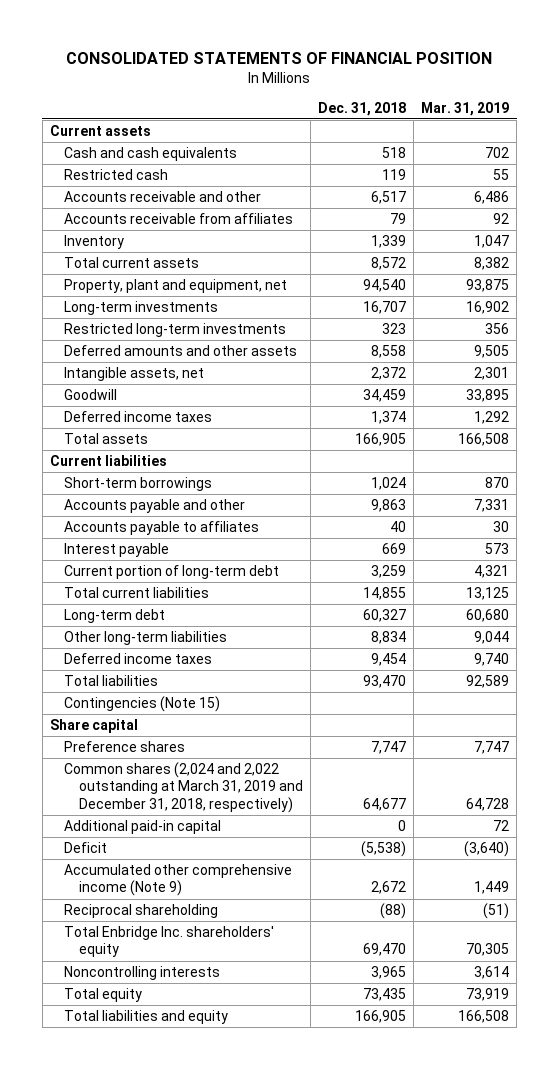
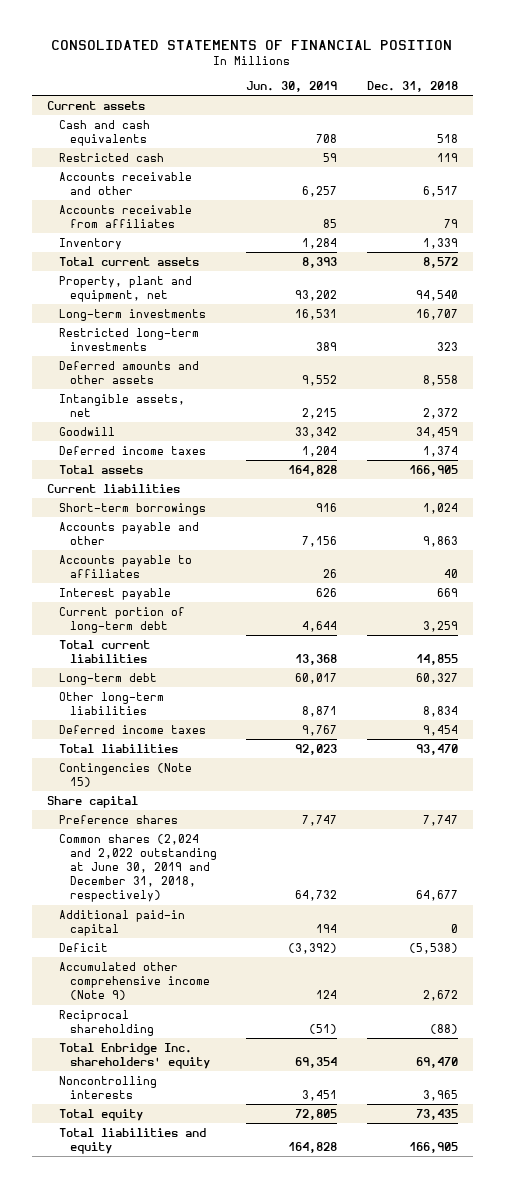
- | Dec. 31, 2018 | Mar. 31, 2019
+ | Jun. 30, 2019 | Dec. 31, 2018
- Common shares (2,024 and 2,022 outstanding at March 31, 2019 and December 31, 2018, respectively) | 64,677 | 64,728
+ Common shares (2,024 and 2,022 outstanding at June 30, 2019 and December 31, 2018, respectively) | 64,732 | 64,677

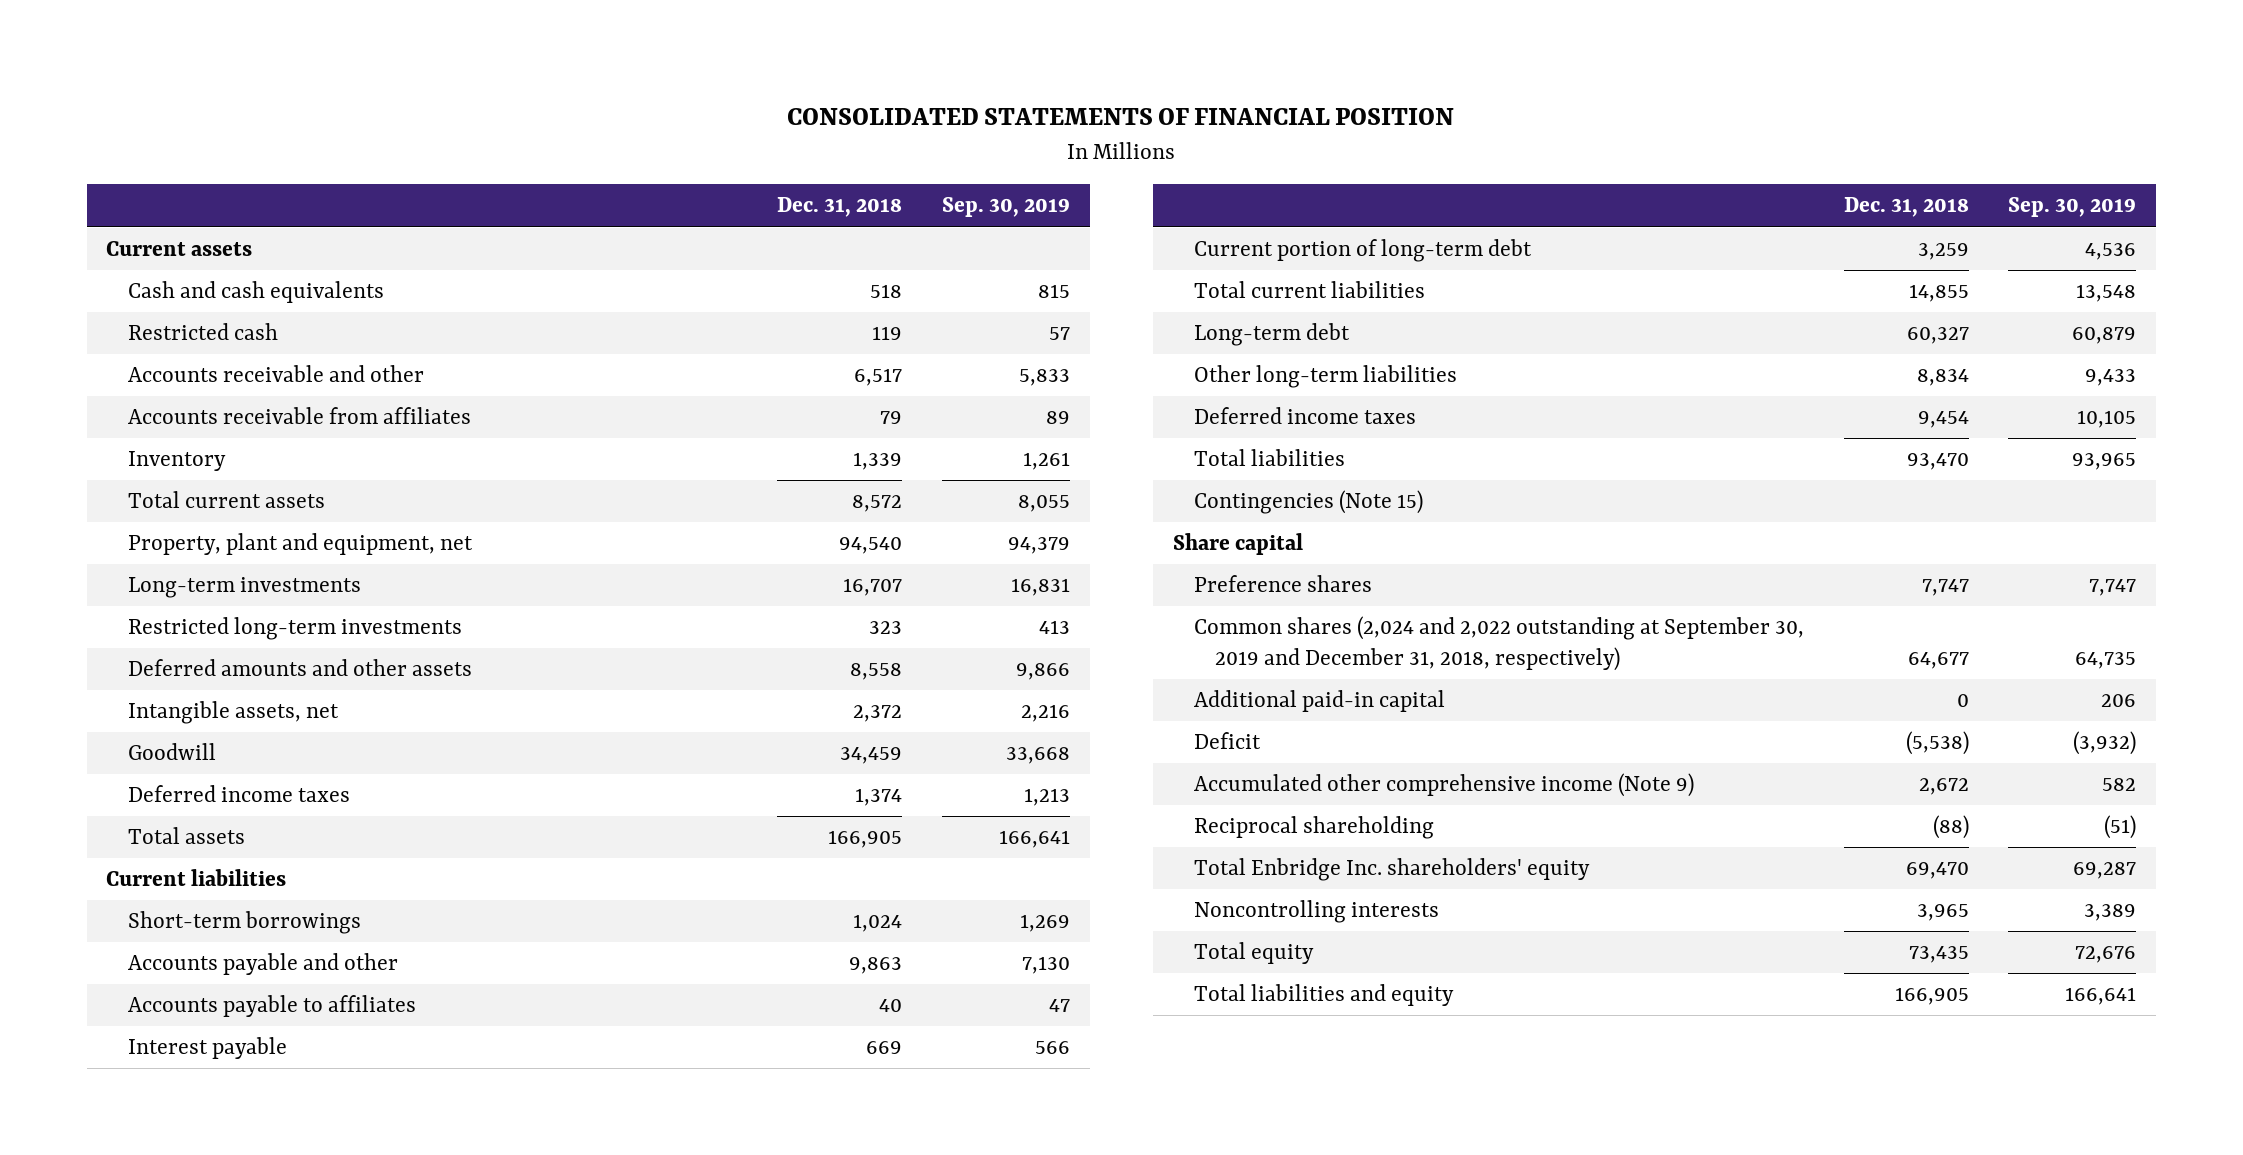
- | Jun. 30, 2019 | Dec. 31, 2018
+ | Dec. 31, 2018 | Sep. 30, 2019
- Common shares (2,024 and 2,022 outstanding at June 30, 2019 and December 31, 2018, respectively) | 64,732 | 64,677
+ Common shares (2,024 and 2,022 outstanding at September 30, 2019 and December 31, 2018, respectively) | 64,677 | 64,735

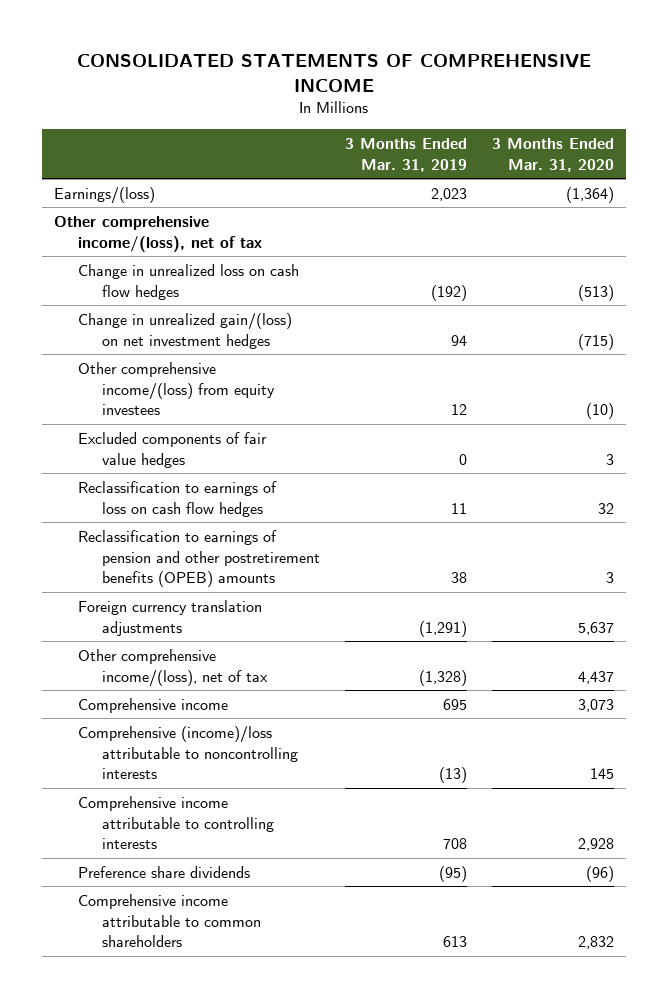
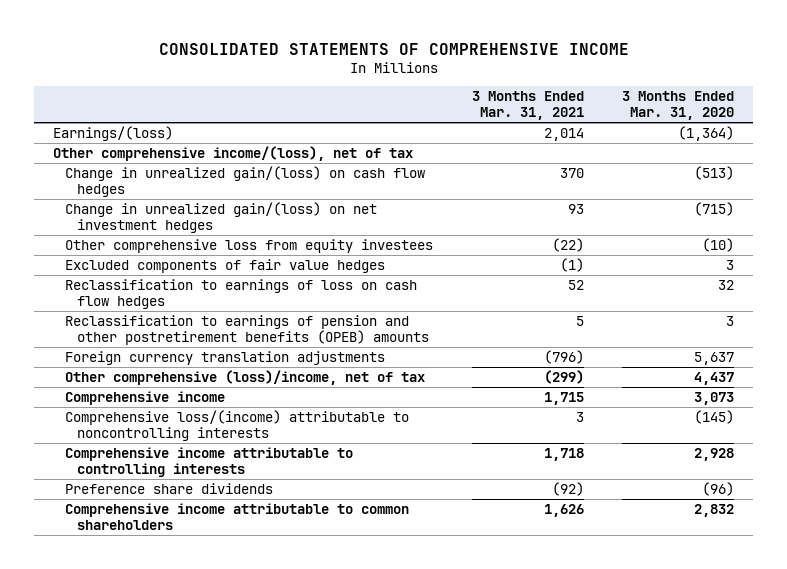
- | 3 Months Ended Mar. 31, 2019 | 3 Months Ended Mar. 31, 2020
+ | 3 Months Ended Mar. 31, 2021 | 3 Months Ended Mar. 31, 2020
- Change in unrealized loss on cash flow hedges | (192) | (513)
+ Change in unrealized gain/(loss) on cash flow hedges | 370 | (513)
- Other comprehensive income/(loss) from equity investees | 12 | (10)
+ Other comprehensive loss from equity investees | (22) | (10)
- Other comprehensive income/(loss), net of tax | (1,328) | 4,437
+ Other comprehensive (loss)/income, net of tax | (299) | 4,437
- Comprehensive (income)/loss attributable to noncontrolling interests | (13) | 145
+ Comprehensive loss/(income) attributable to noncontrolling interests | 3 | (145)

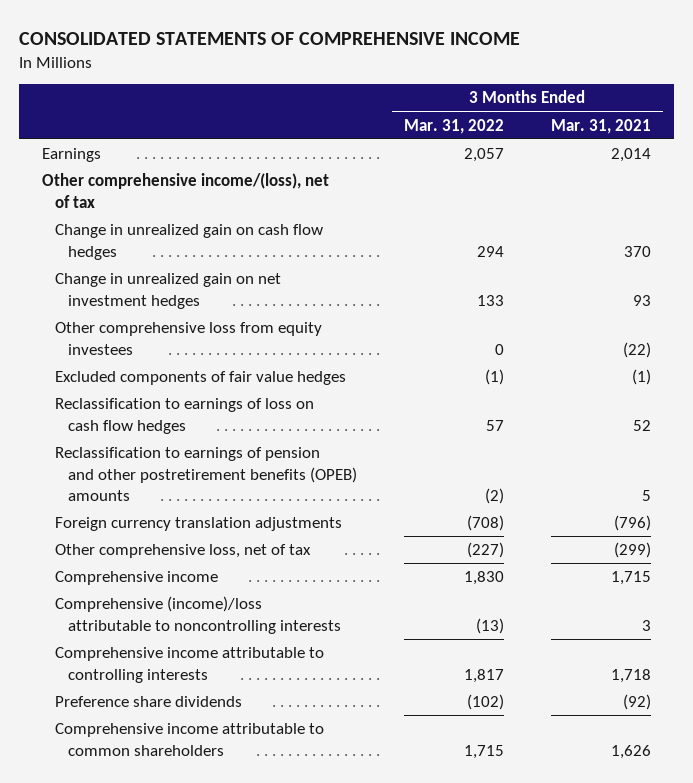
- | 3 Months Ended Mar. 31, 2021 | 3 Months Ended Mar. 31, 2020
+ | 3 Months Ended Mar. 31, 2022 | 3 Months Ended Mar. 31, 2021
- Earnings/(loss) | 2,014 | (1,364)
+ Earnings | 2,057 | 2,014
- Change in unrealized gain/(loss) on cash flow hedges | 370 | (513)
- Change in unrealized gain/(loss) on net investment hedges | 93 | (715)
+ Change in unrealized gain on cash flow hedges | 294 | 370
+ Change in unrealized gain on net investment hedges | 133 | 93
- Other comprehensive (loss)/income, net of tax | (299) | 4,437
+ Other comprehensive loss, net of tax | (227) | (299)
- Comprehensive loss/(income) attributable to noncontrolling interests | 3 | (145)
+ Comprehensive (income)/loss attributable to noncontrolling interests | (13) | 3

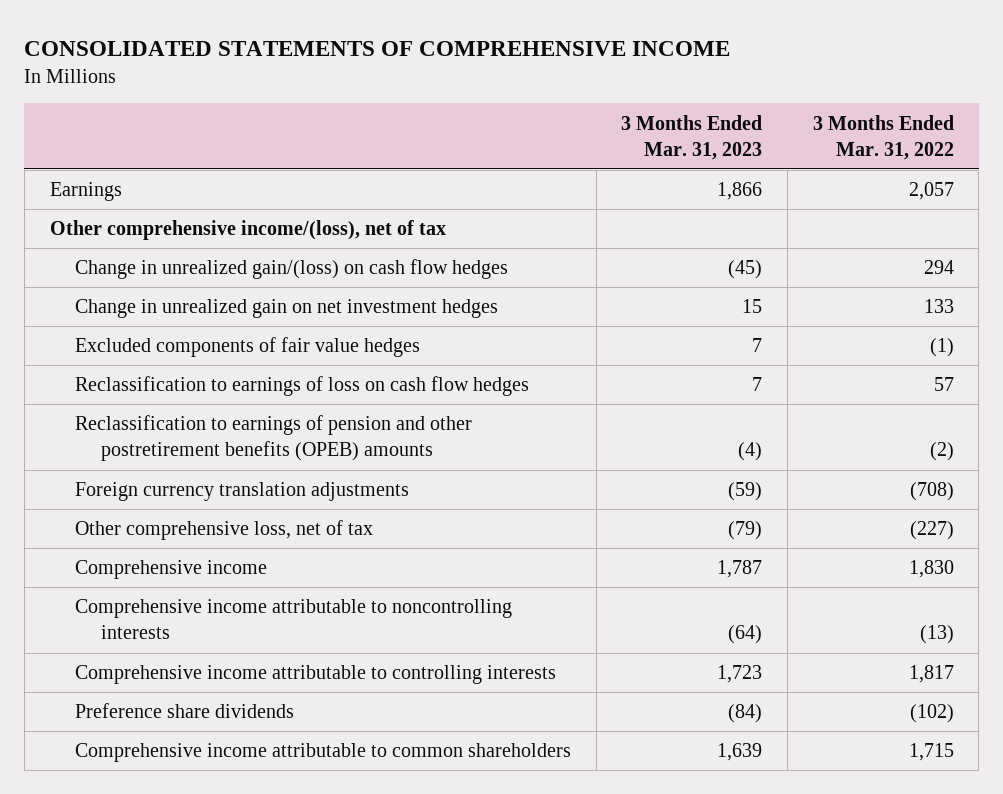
- | 3 Months Ended Mar. 31, 2022 | 3 Months Ended Mar. 31, 2021
+ | 3 Months Ended Mar. 31, 2023 | 3 Months Ended Mar. 31, 2022
- Change in unrealized gain on cash flow hedges | 294 | 370
+ Change in unrealized gain/(loss) on cash flow hedges | (45) | 294
- Other comprehensive loss from equity investees | 0 | (22)
- Comprehensive (income)/loss attributable to noncontrolling interests | (13) | 3
+ Comprehensive income attributable to noncontrolling interests | (64) | (13)

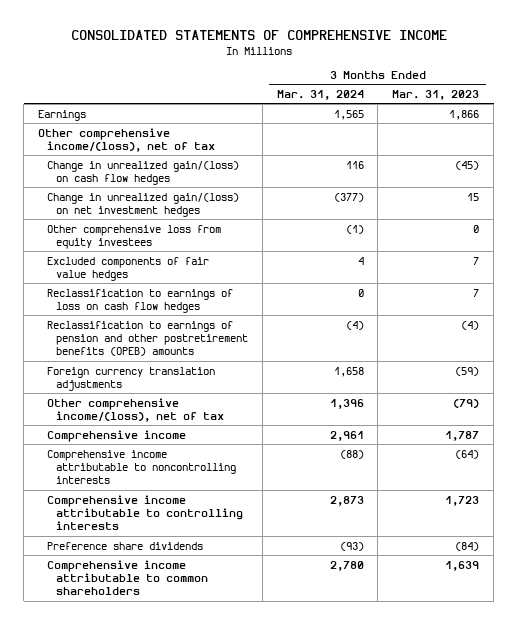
- | 3 Months Ended Mar. 31, 2023 | 3 Months Ended Mar. 31, 2022
+ | 3 Months Ended Mar. 31, 2024 | 3 Months Ended Mar. 31, 2023
- Change in unrealized gain on net investment hedges | 15 | 133
+ Change in unrealized gain/(loss) on net investment hedges | (377) | 15
+ Other comprehensive loss from equity investees | (1) | 0
- Other comprehensive loss, net of tax | (79) | (227)
+ Other comprehensive income/(loss), net of tax | 1,396 | (79)

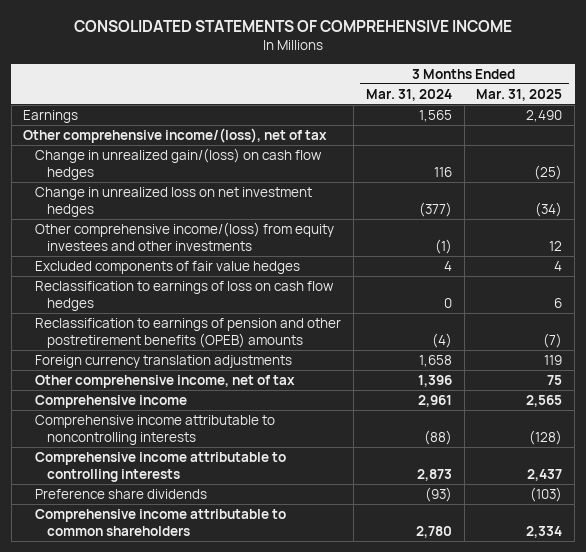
- | 3 Months Ended Mar. 31, 2024 | 3 Months Ended Mar. 31, 2023
+ | 3 Months Ended Mar. 31, 2024 | 3 Months Ended Mar. 31, 2025
- Change in unrealized gain/(loss) on net investment hedges | (377) | 15
- Other comprehensive loss from equity investees | (1) | 0
+ Change in unrealized loss on net investment hedges | (377) | (34)
+ Other comprehensive income/(loss) from equity investees and other investments | (1) | 12
- Other comprehensive income/(loss), net of tax | 1,396 | (79)
+ Other comprehensive income, net of tax | 1,396 | 75

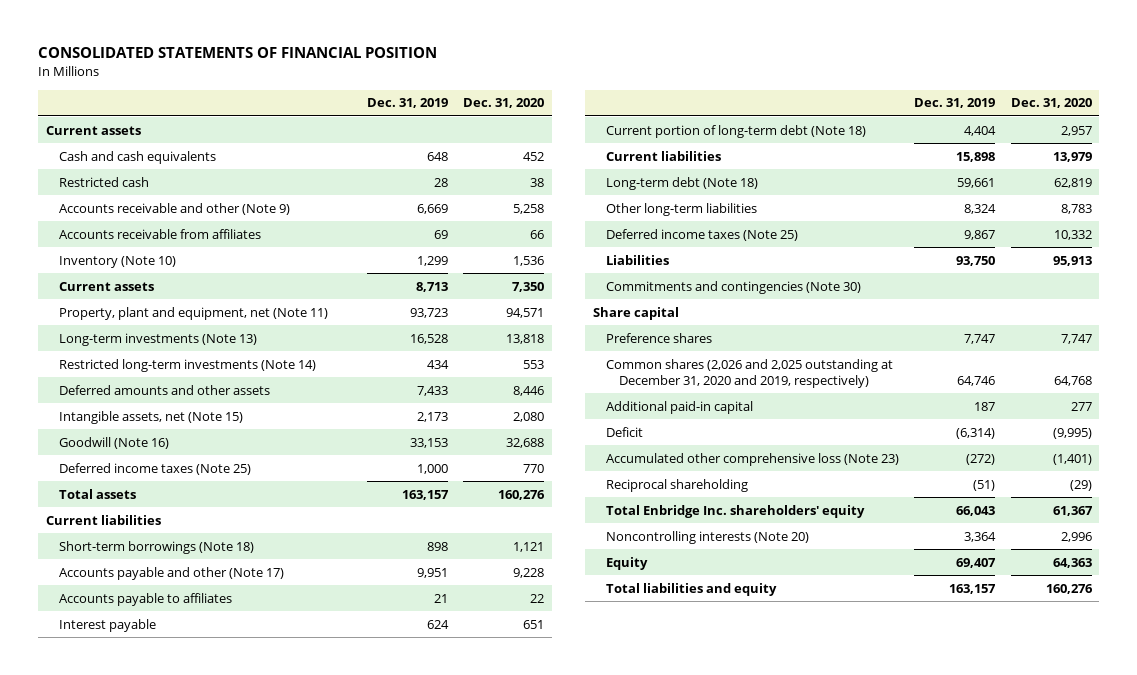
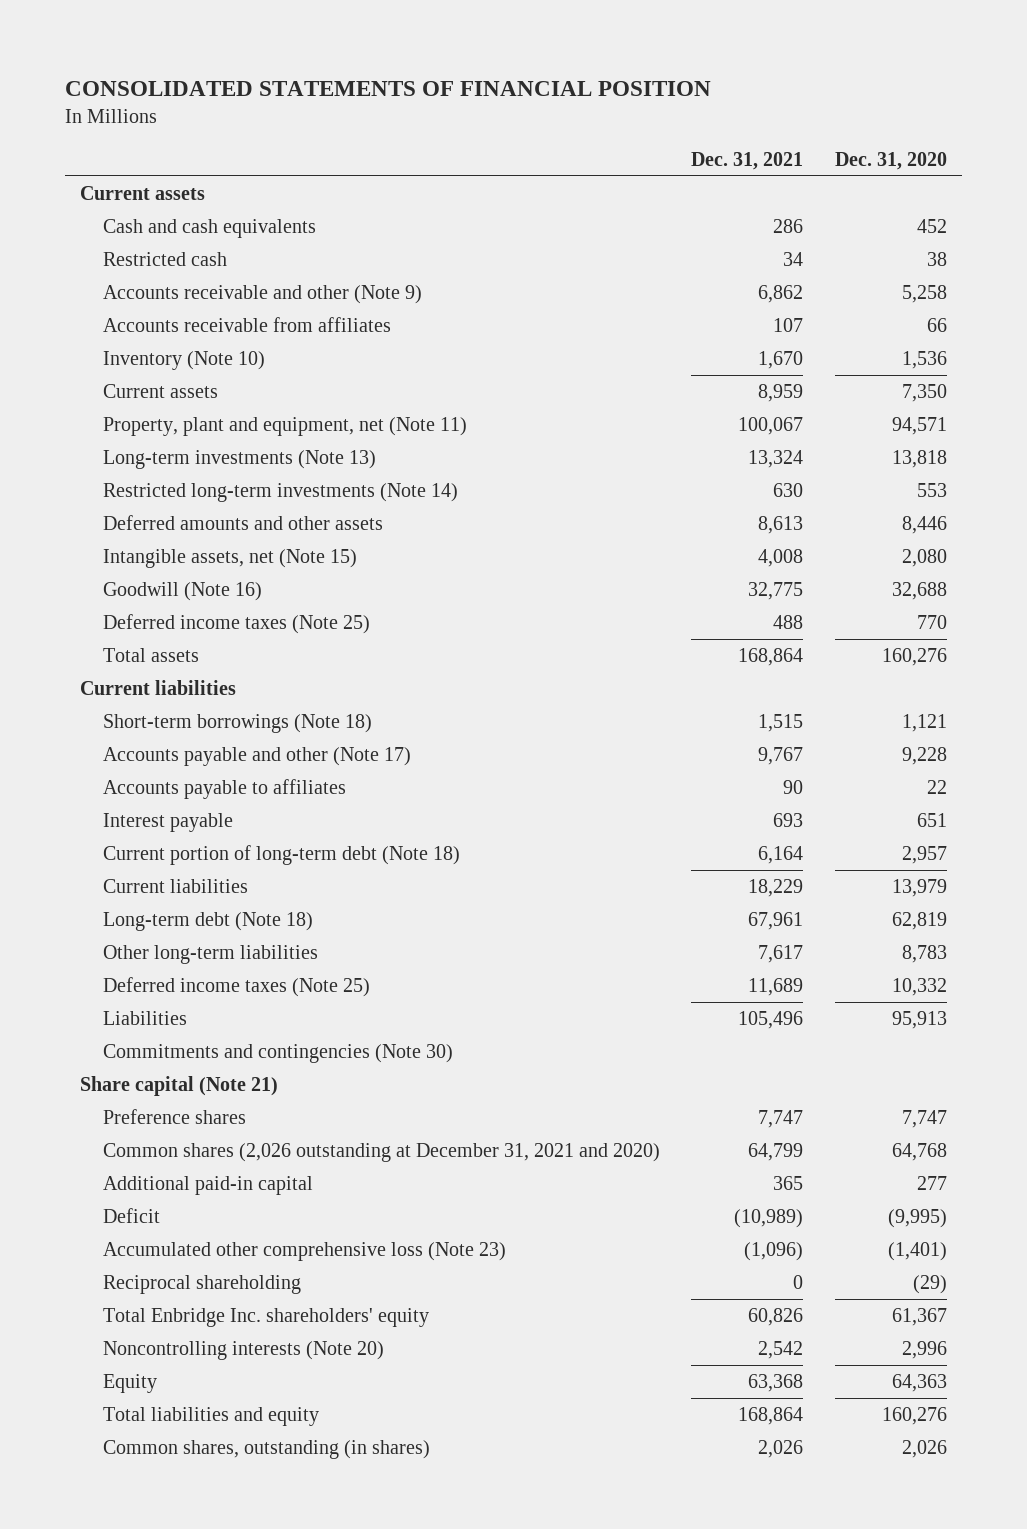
- | Dec. 31, 2019 | Dec. 31, 2020
+ | Dec. 31, 2021 | Dec. 31, 2020
- Share capital
+ Share capital (Note 21)
- Common shares (2,026 and 2,025 outstanding at December 31, 2020 and 2019, respectively) | 64,746 | 64,768
+ Common shares (2,026 outstanding at December 31, 2021 and 2020) | 64,799 | 64,768
+ Common shares, outstanding (in shares) | 2,026 | 2,026

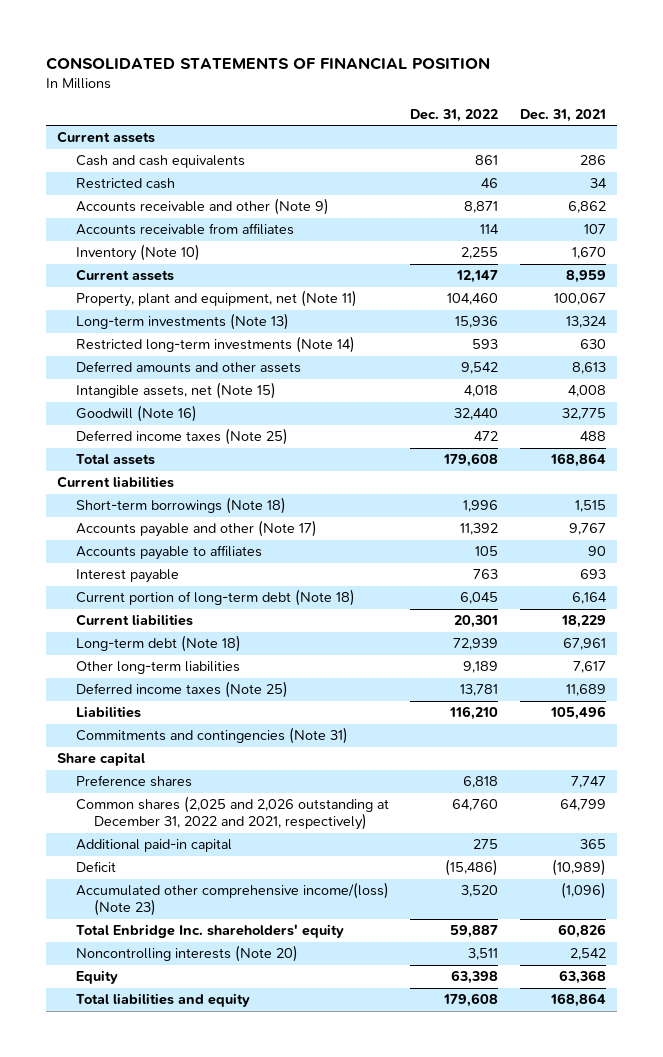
- | Dec. 31, 2021 | Dec. 31, 2020
+ | Dec. 31, 2022 | Dec. 31, 2021
- Commitments and contingencies (Note 30)
- Share capital (Note 21)
+ Commitments and contingencies (Note 31)
+ Share capital
- Common shares (2,026 outstanding at December 31, 2021 and 2020) | 64,799 | 64,768
+ Common shares (2,025 and 2,026 outstanding at December 31, 2022 and 2021, respectively) | 64,760 | 64,799
- Accumulated other comprehensive loss (Note 23) | (1,096) | (1,401)
- Reciprocal shareholding | 0 | (29)
+ Accumulated other comprehensive income/(loss) (Note 23) | 3,520 | (1,096)
- Common shares, outstanding (in shares) | 2,026 | 2,026

